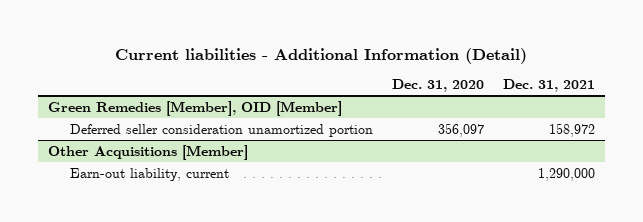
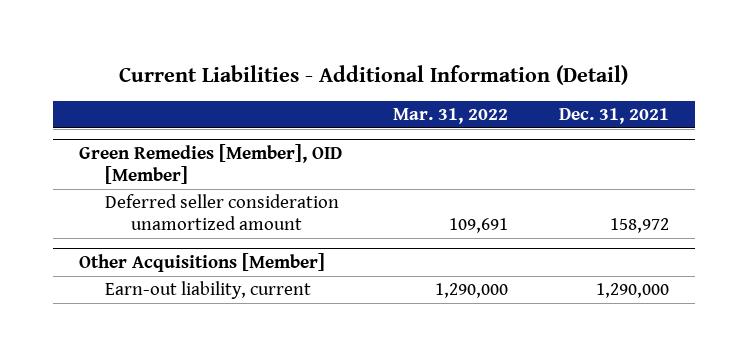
- Current liabilities - Additional Information (Detail)
+ Current Liabilities - Additional Information (Detail)
- | Dec. 31, 2020 | Dec. 31, 2021
+ | Mar. 31, 2022 | Dec. 31, 2021
@ Green Remedies [Member], OID [Member]
- Deferred seller consideration unamortized portion | 356,097 | 158,972
+ Deferred seller consideration unamortized amount | 109,691 | 158,972

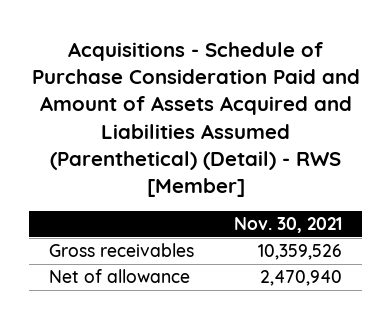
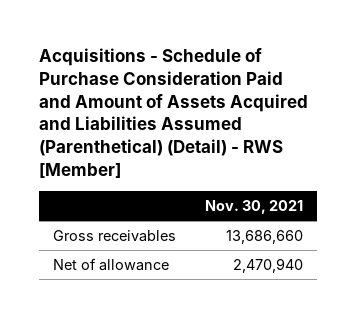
- Gross receivables | 10,359,526
+ Gross receivables | 13,686,660

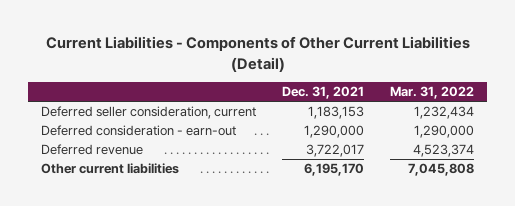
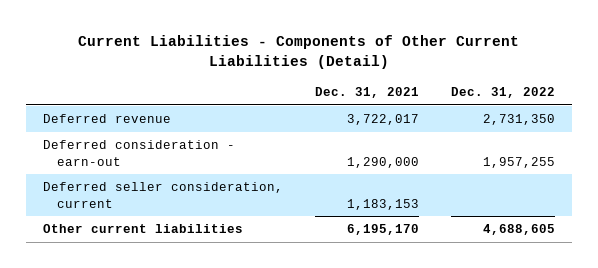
- | Dec. 31, 2021 | Mar. 31, 2022
+ | Dec. 31, 2021 | Dec. 31, 2022
moved down: Deferred consideration - earn-out | 1,290,000 | 1,957,255
moved down: Deferred seller consideration, current | 1,183,153 |

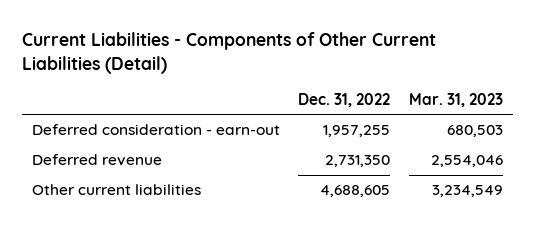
- | Dec. 31, 2021 | Dec. 31, 2022
+ | Dec. 31, 2022 | Mar. 31, 2023
- Deferred seller consideration, current | 1,183,153 |
moved down: Deferred revenue | 2,731,350 | 2,554,046

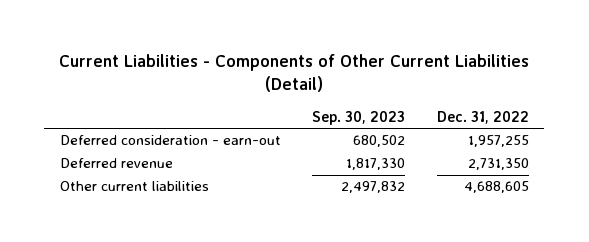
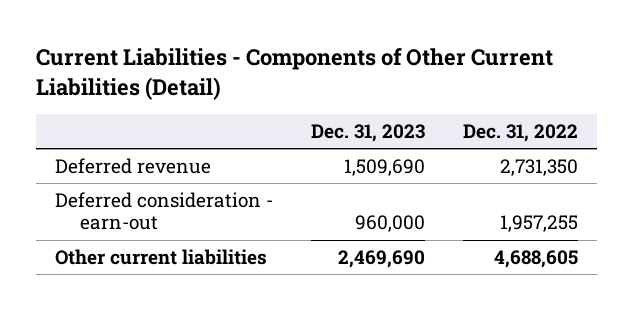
- | Sep. 30, 2023 | Dec. 31, 2022
+ | Dec. 31, 2023 | Dec. 31, 2022
moved down: Deferred consideration - earn-out | 960,000 | 1,957,255

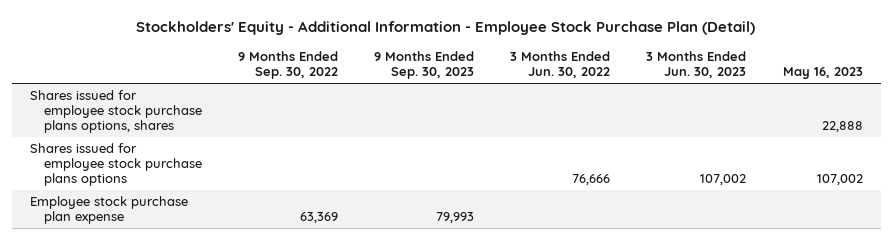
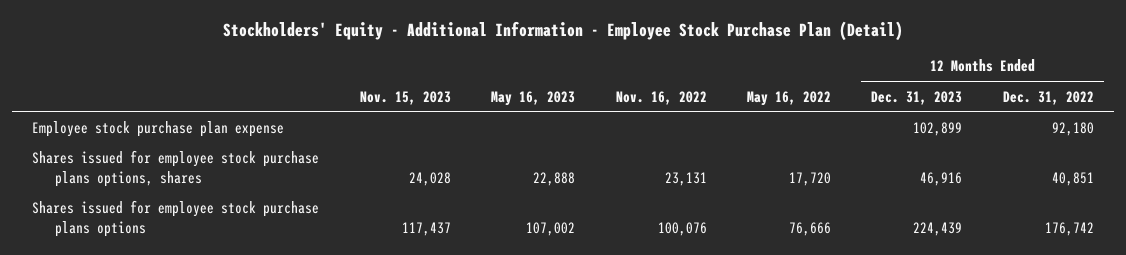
- | 9 Months Ended Sep. 30, 2022 | 9 Months Ended Sep. 30, 2023 | 3 Months Ended Jun. 30, 2022 | 3 Months Ended Jun. 30, 2023 | May 16, 2023
+ | Nov. 15, 2023 | May 16, 2023 | Nov. 16, 2022 | May 16, 2022 | 12 Months Ended Dec. 31, 2023 | 12 Months Ended Dec. 31, 2022
moved up: Employee stock purchase plan expense | | | | | 102,899 | 92,180

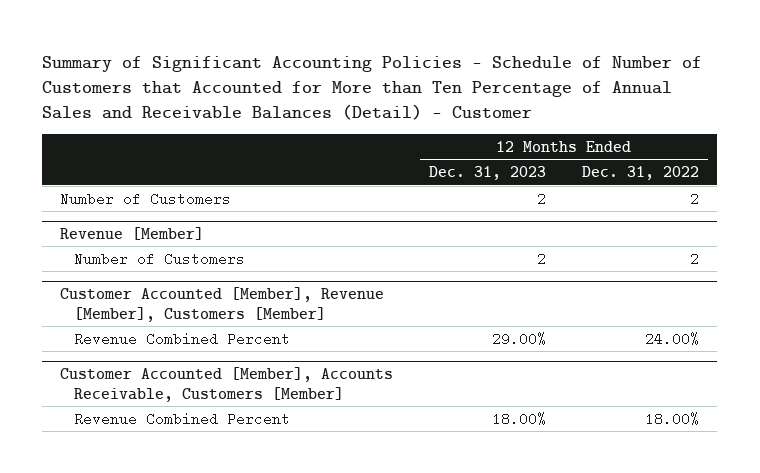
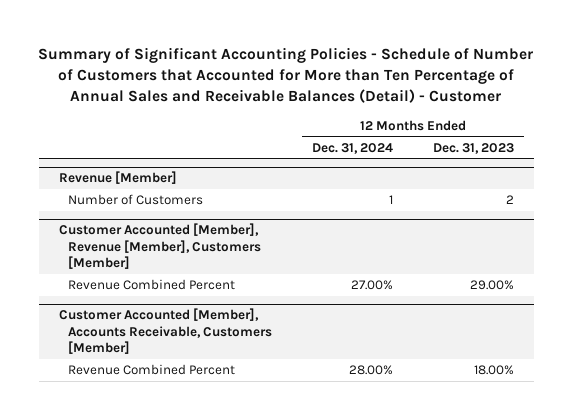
- | 12 Months Ended Dec. 31, 2023 | 12 Months Ended Dec. 31, 2022
+ | 12 Months Ended Dec. 31, 2024 | 12 Months Ended Dec. 31, 2023
- Number of Customers | 2 | 2

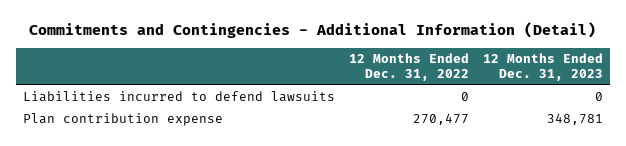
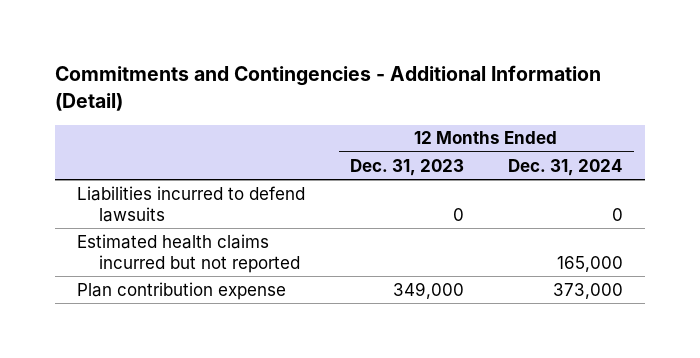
- | 12 Months Ended Dec. 31, 2022 | 12 Months Ended Dec. 31, 2023
+ | 12 Months Ended Dec. 31, 2023 | 12 Months Ended Dec. 31, 2024
- Plan contribution expense | 270,477 | 348,781
+ Estimated health claims incurred but not reported | | 165,000
+ Plan contribution expense | 349,000 | 373,000

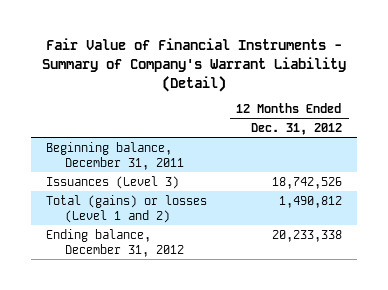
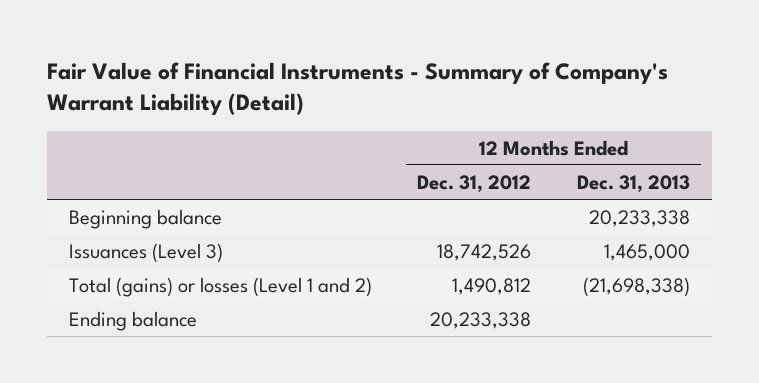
- | 12 Months Ended Dec. 31, 2012
+ | 12 Months Ended Dec. 31, 2012 | 12 Months Ended Dec. 31, 2013
- Beginning balance, December 31, 2011
+ Beginning balance | | 20,233,338
- Ending balance, December 31, 2012 | 20,233,338
+ Ending balance | 20,233,338 |

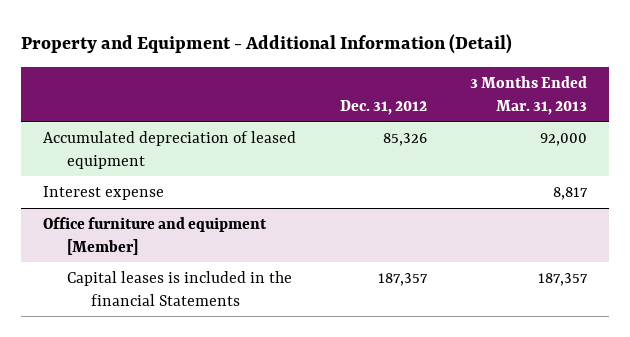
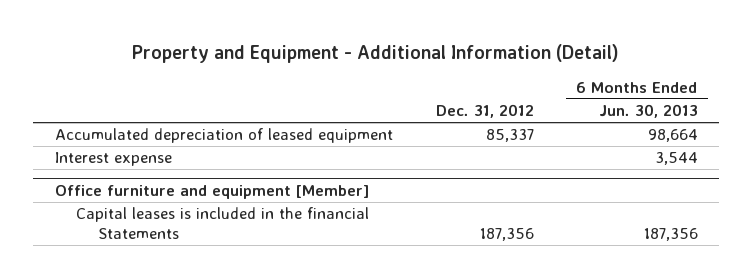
- | Dec. 31, 2012 | 3 Months Ended Mar. 31, 2013
+ | Dec. 31, 2012 | 6 Months Ended Jun. 30, 2013
- Accumulated depreciation of leased equipment | 85,326 | 92,000
+ Accumulated depreciation of leased equipment | 85,337 | 98,664
@ Office furniture and equipment [Member]
- Capital leases is included in the financial Statements | 187,357 | 187,357
+ Capital leases is included in the financial Statements | 187,356 | 187,356

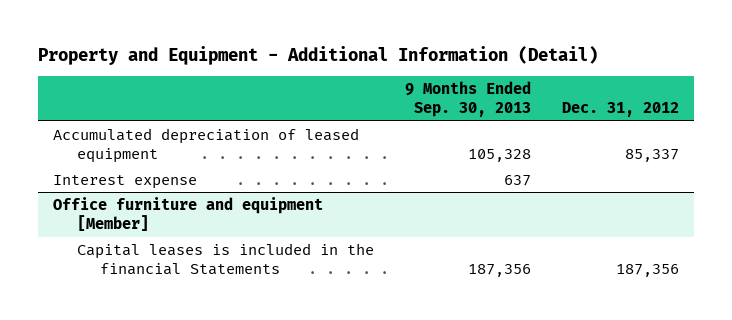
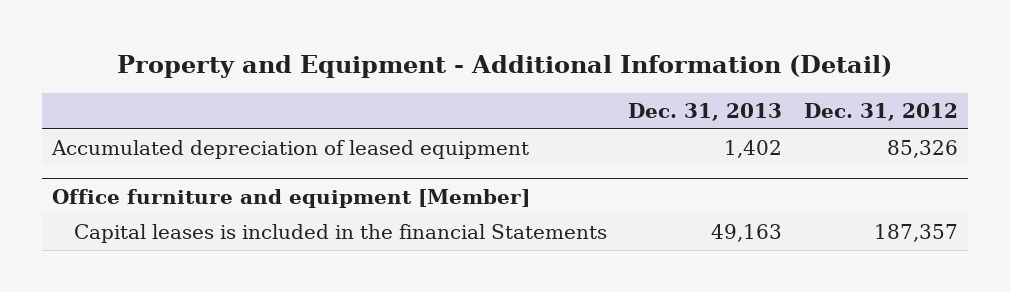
- | 9 Months Ended Sep. 30, 2013 | Dec. 31, 2012
+ | Dec. 31, 2013 | Dec. 31, 2012
- Accumulated depreciation of leased equipment | 105,328 | 85,337
- Interest expense | 637 |
+ Accumulated depreciation of leased equipment | 1,402 | 85,326
@ Office furniture and equipment [Member]
- Capital leases is included in the financial Statements | 187,356 | 187,356
+ Capital leases is included in the financial Statements | 49,163 | 187,357

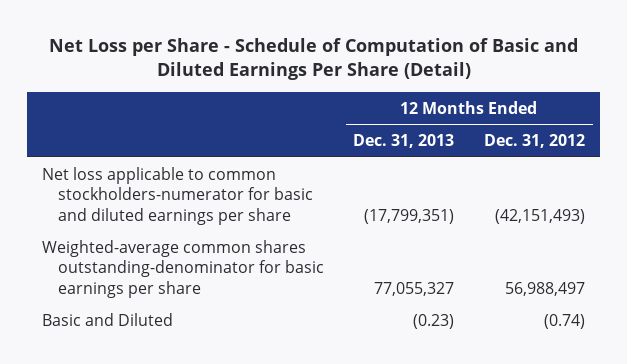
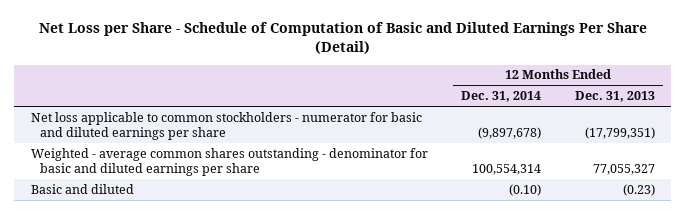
- | 12 Months Ended Dec. 31, 2013 | 12 Months Ended Dec. 31, 2012
+ | 12 Months Ended Dec. 31, 2014 | 12 Months Ended Dec. 31, 2013
- Net loss applicable to common stockholders-numerator for basic and diluted earnings per share | (17,799,351) | (42,151,493)
- Weighted-average common shares outstanding-denominator for basic earnings per share | 77,055,327 | 56,988,497
- Basic and Diluted | (0.23) | (0.74)
+ Net loss applicable to common stockholders - numerator for basic and diluted earnings per share | (9,897,678) | (17,799,351)
+ Weighted - average common shares outstanding - denominator for basic and diluted earnings per share | 100,554,314 | 77,055,327
+ Basic and diluted | (0.10) | (0.23)

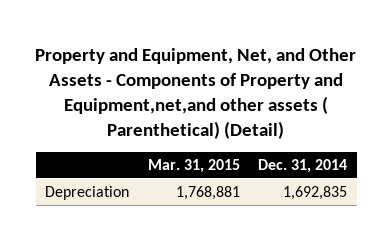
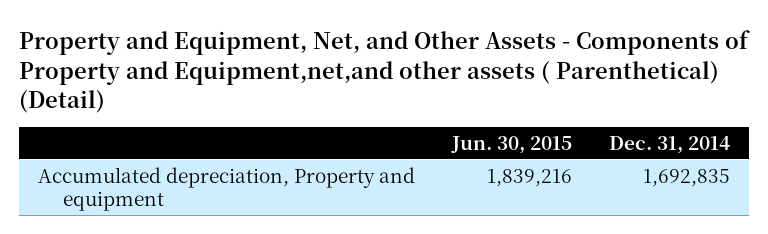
- | Mar. 31, 2015 | Dec. 31, 2014
+ | Jun. 30, 2015 | Dec. 31, 2014
- Depreciation | 1,768,881 | 1,692,835
+ Accumulated depreciation, Property and equipment | 1,839,216 | 1,692,835

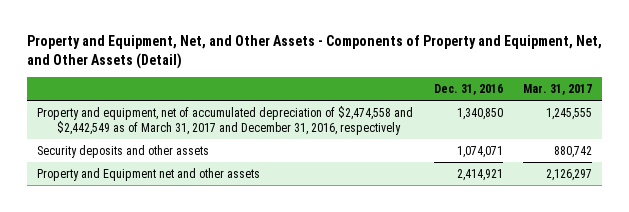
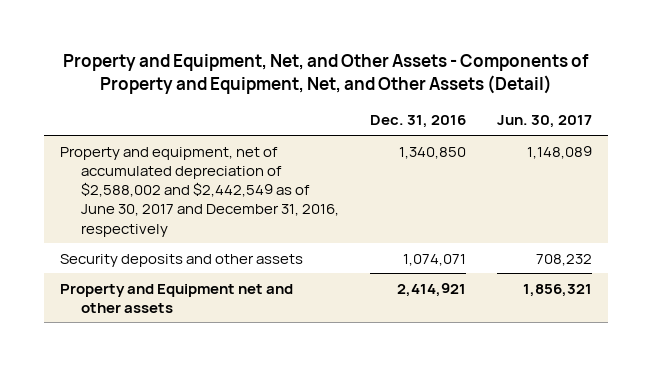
- | Dec. 31, 2016 | Mar. 31, 2017
+ | Dec. 31, 2016 | Jun. 30, 2017
- Property and equipment, net of accumulated depreciation of $2,474,558 and $2,442,549 as of March 31, 2017 and December 31, 2016, respectively | 1,340,850 | 1,245,555
+ Property and equipment, net of accumulated depreciation of $2,588,002 and $2,442,549 as of June 30, 2017 and December 31, 2016, respectively | 1,340,850 | 1,148,089

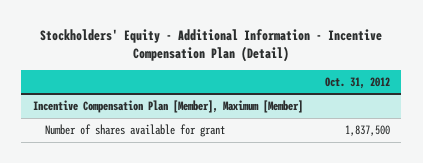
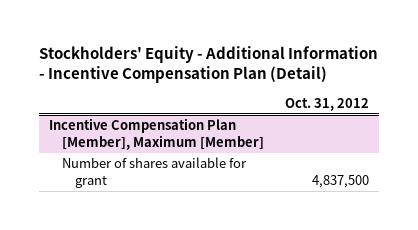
@ Incentive Compensation Plan [Member], Maximum [Member]
- Number of shares available for grant | 1,837,500
+ Number of shares available for grant | 4,837,500

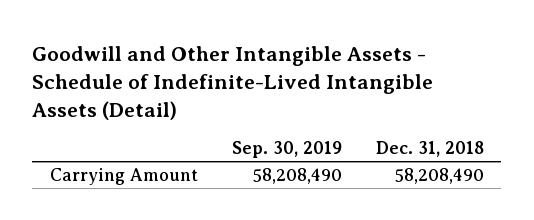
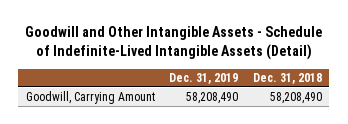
- | Sep. 30, 2019 | Dec. 31, 2018
+ | Dec. 31, 2019 | Dec. 31, 2018
- Carrying Amount | 58,208,490 | 58,208,490
+ Goodwill, Carrying Amount | 58,208,490 | 58,208,490

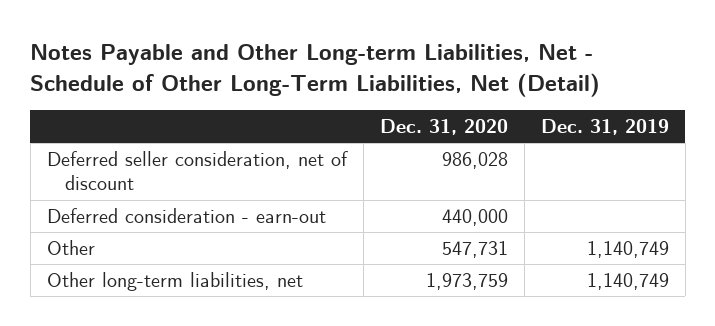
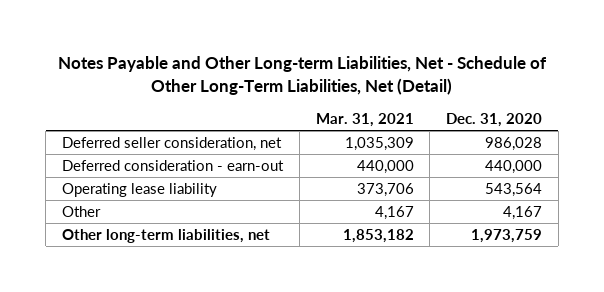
- | Dec. 31, 2020 | Dec. 31, 2019
+ | Mar. 31, 2021 | Dec. 31, 2020
- Deferred seller consideration, net of discount | 986,028 |
+ Deferred seller consideration, net | 1,035,309 | 986,028
- Other | 547,731 | 1,140,749
+ Operating lease liability | 373,706 | 543,564
+ Other | 4,167 | 4,167

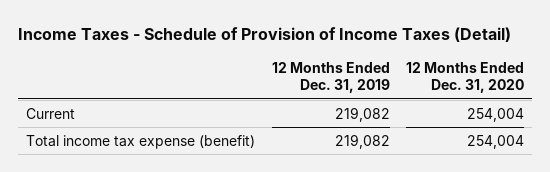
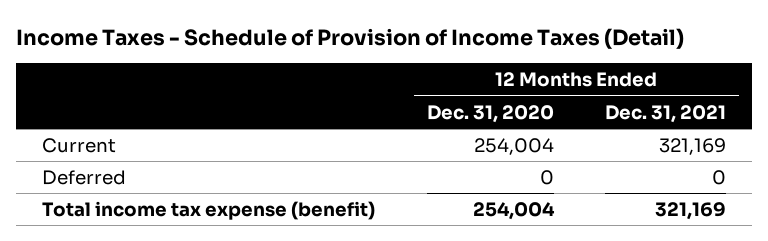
- | 12 Months Ended Dec. 31, 2019 | 12 Months Ended Dec. 31, 2020
+ | 12 Months Ended Dec. 31, 2020 | 12 Months Ended Dec. 31, 2021
+ Deferred | 0 | 0

